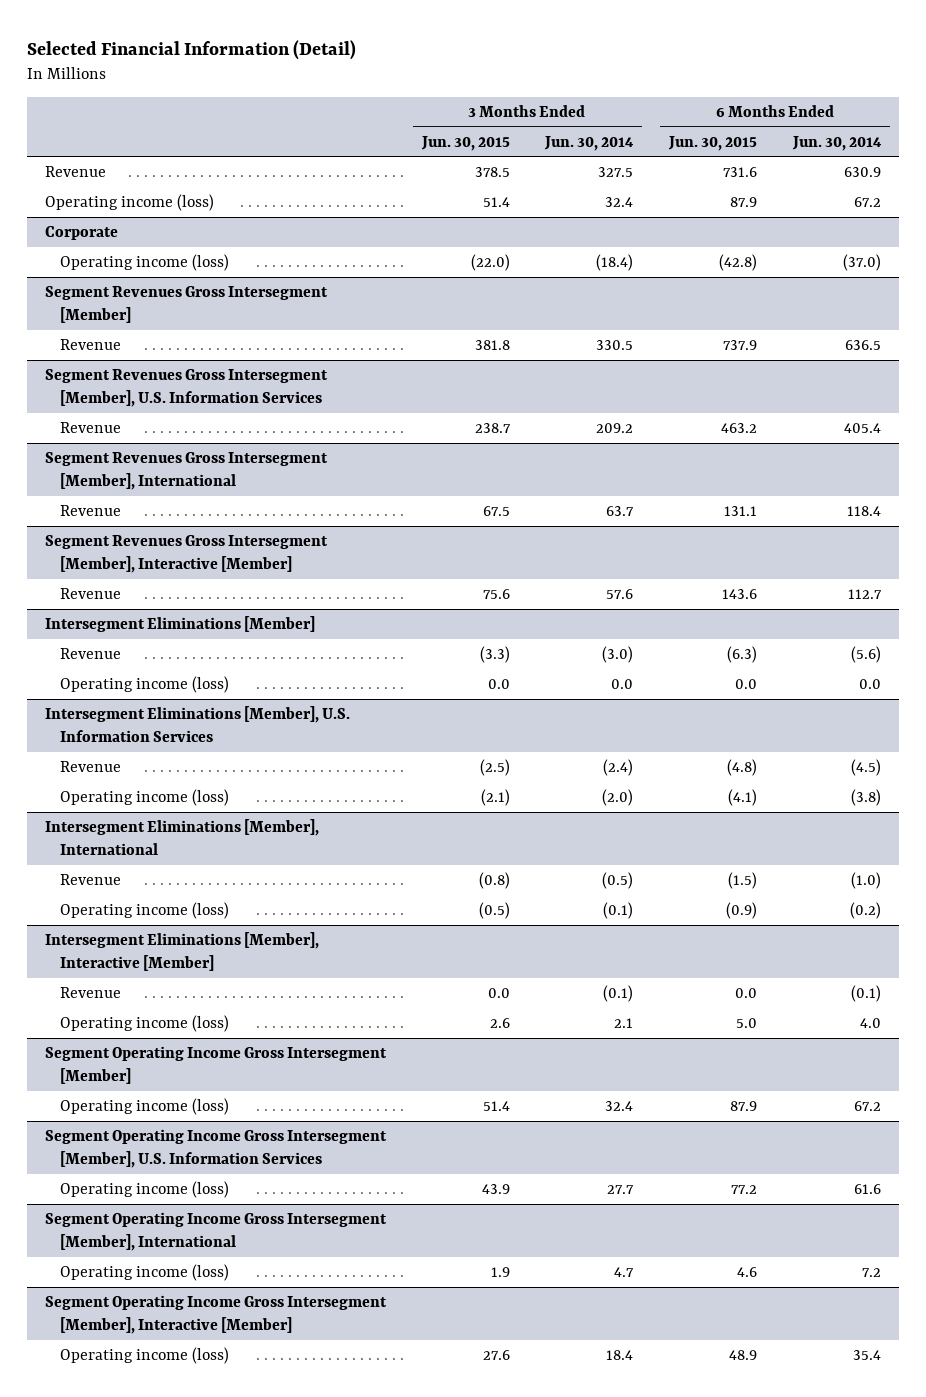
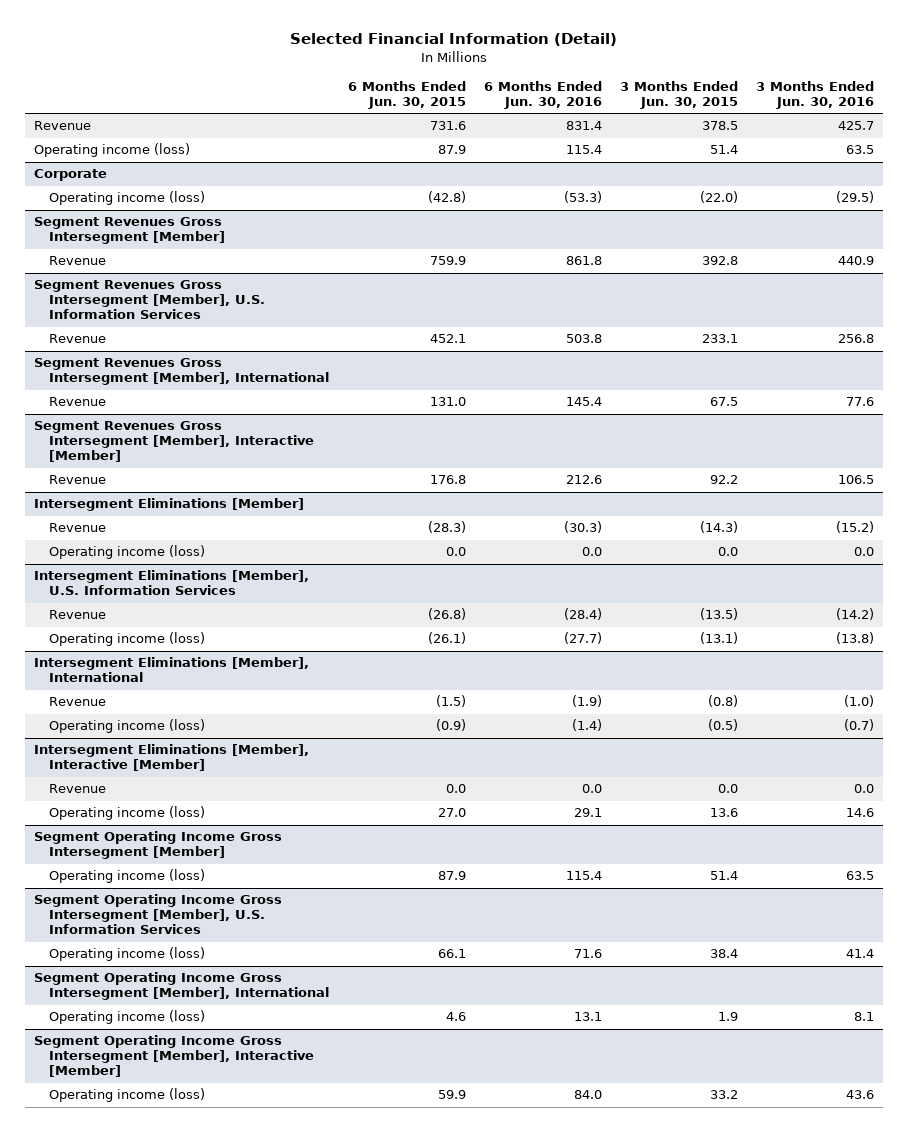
- | 3 Months Ended Jun. 30, 2015 | 3 Months Ended Jun. 30, 2014 | 6 Months Ended Jun. 30, 2015 | 6 Months Ended Jun. 30, 2014
+ | 6 Months Ended Jun. 30, 2015 | 6 Months Ended Jun. 30, 2016 | 3 Months Ended Jun. 30, 2015 | 3 Months Ended Jun. 30, 2016
@ Segment Revenues Gross Intersegment [Member]
- Revenue | 381.8 | 330.5 | 737.9 | 636.5
+ Revenue | 759.9 | 861.8 | 392.8 | 440.9
@ Segment Revenues Gross Intersegment [Member], U.S. Information Services
- Revenue | 238.7 | 209.2 | 463.2 | 405.4
+ Revenue | 452.1 | 503.8 | 233.1 | 256.8
@ Segment Revenues Gross Intersegment [Member], International
- Revenue | 67.5 | 63.7 | 131.1 | 118.4
+ Revenue | 131.0 | 145.4 | 67.5 | 77.6
@ Segment Revenues Gross Intersegment [Member], Interactive [Member]
- Revenue | 75.6 | 57.6 | 143.6 | 112.7
+ Revenue | 176.8 | 212.6 | 92.2 | 106.5
@ Intersegment Eliminations [Member]
- Revenue | (3.3) | (3.0) | (6.3) | (5.6)
+ Revenue | (28.3) | (30.3) | (14.3) | (15.2)
@ Intersegment Eliminations [Member], U.S. Information Services
- Revenue | (2.5) | (2.4) | (4.8) | (4.5)
- Operating income (loss) | (2.1) | (2.0) | (4.1) | (3.8)
+ Revenue | (26.8) | (28.4) | (13.5) | (14.2)
+ Operating income (loss) | (26.1) | (27.7) | (13.1) | (13.8)
@ Intersegment Eliminations [Member], Interactive [Member]
- Operating income (loss) | 2.6 | 2.1 | 5.0 | 4.0
+ Operating income (loss) | 27.0 | 29.1 | 13.6 | 14.6
@ Segment Operating Income Gross Intersegment [Member], U.S. Information Services
- Operating income (loss) | 43.9 | 27.7 | 77.2 | 61.6
+ Operating income (loss) | 66.1 | 71.6 | 38.4 | 41.4
@ Segment Operating Income Gross Intersegment [Member], Interactive [Member]
- Operating income (loss) | 27.6 | 18.4 | 48.9 | 35.4
+ Operating income (loss) | 59.9 | 84.0 | 33.2 | 43.6

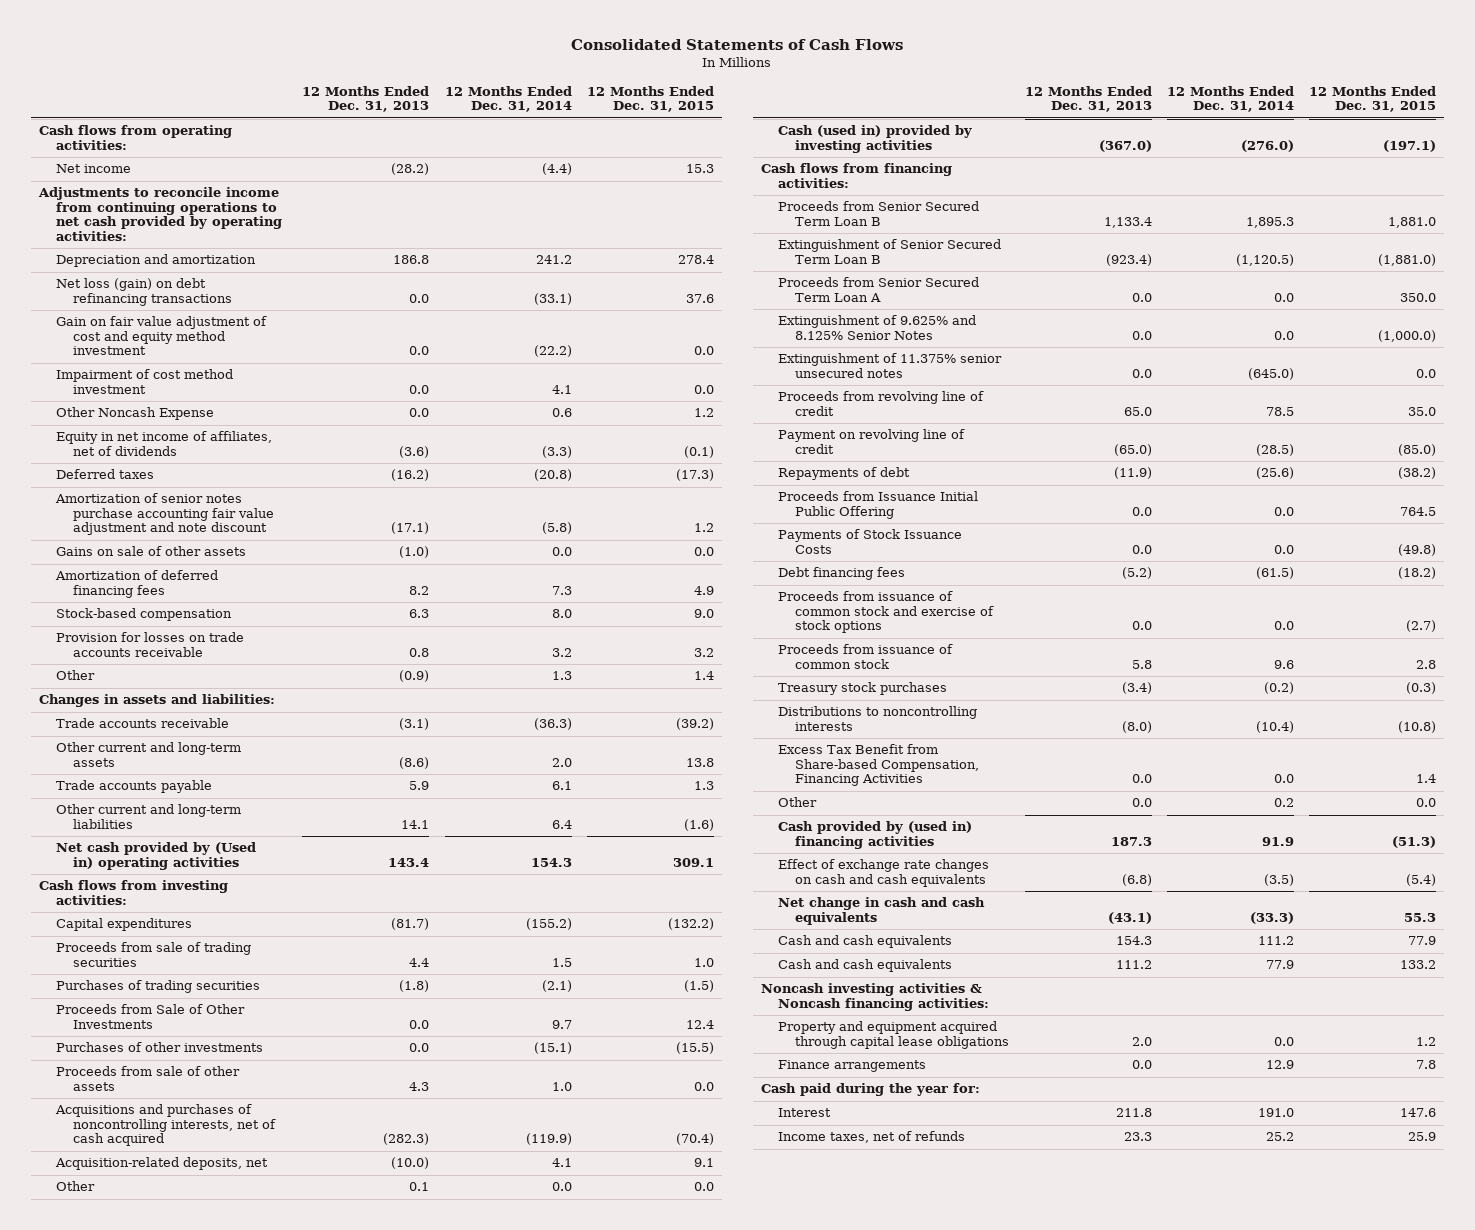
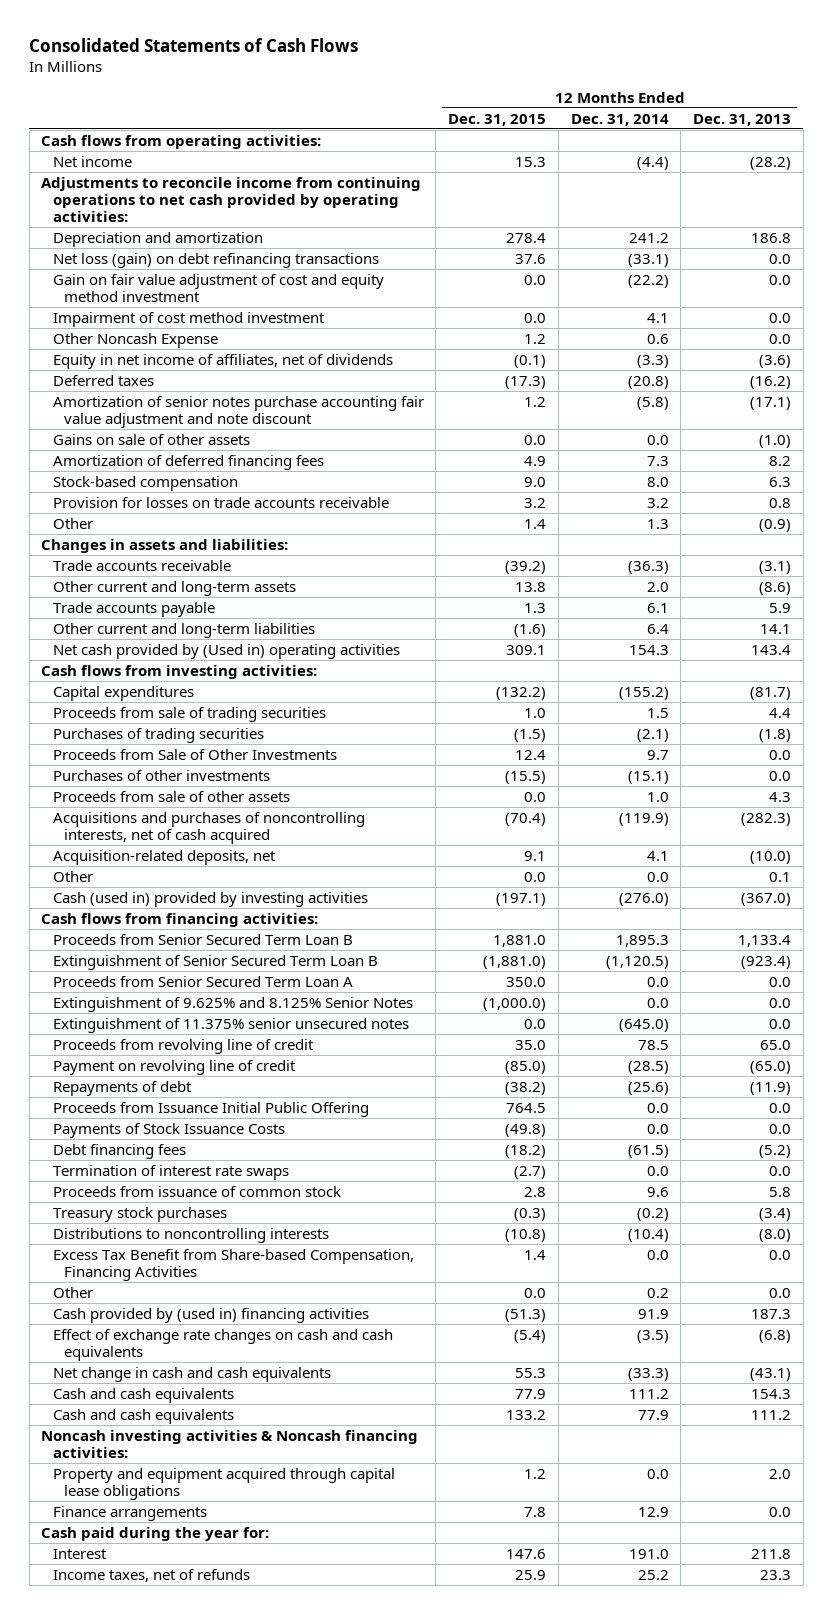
- | 12 Months Ended Dec. 31, 2013 | 12 Months Ended Dec. 31, 2014 | 12 Months Ended Dec. 31, 2015
+ | 12 Months Ended Dec. 31, 2015 | 12 Months Ended Dec. 31, 2014 | 12 Months Ended Dec. 31, 2013
- Proceeds from issuance of common stock and exercise of stock options | 0.0 | 0.0 | (2.7)
+ Termination of interest rate swaps | (2.7) | 0.0 | 0.0

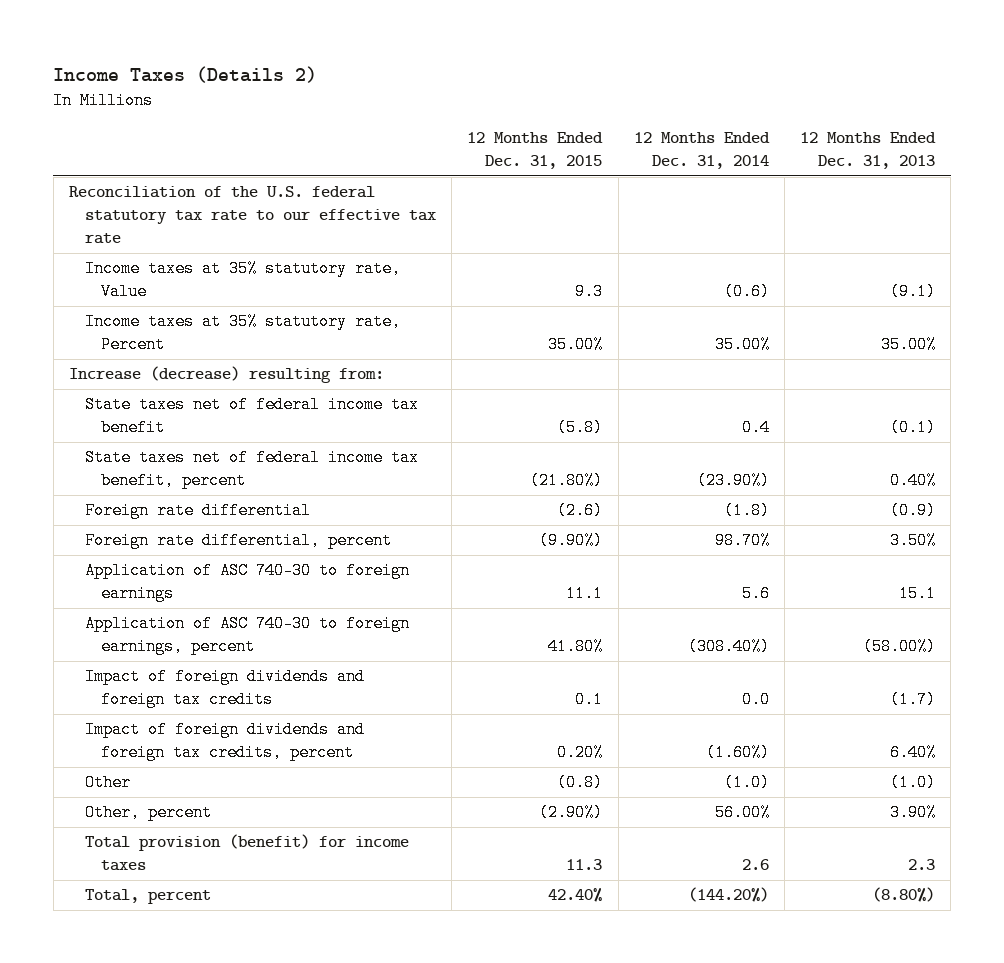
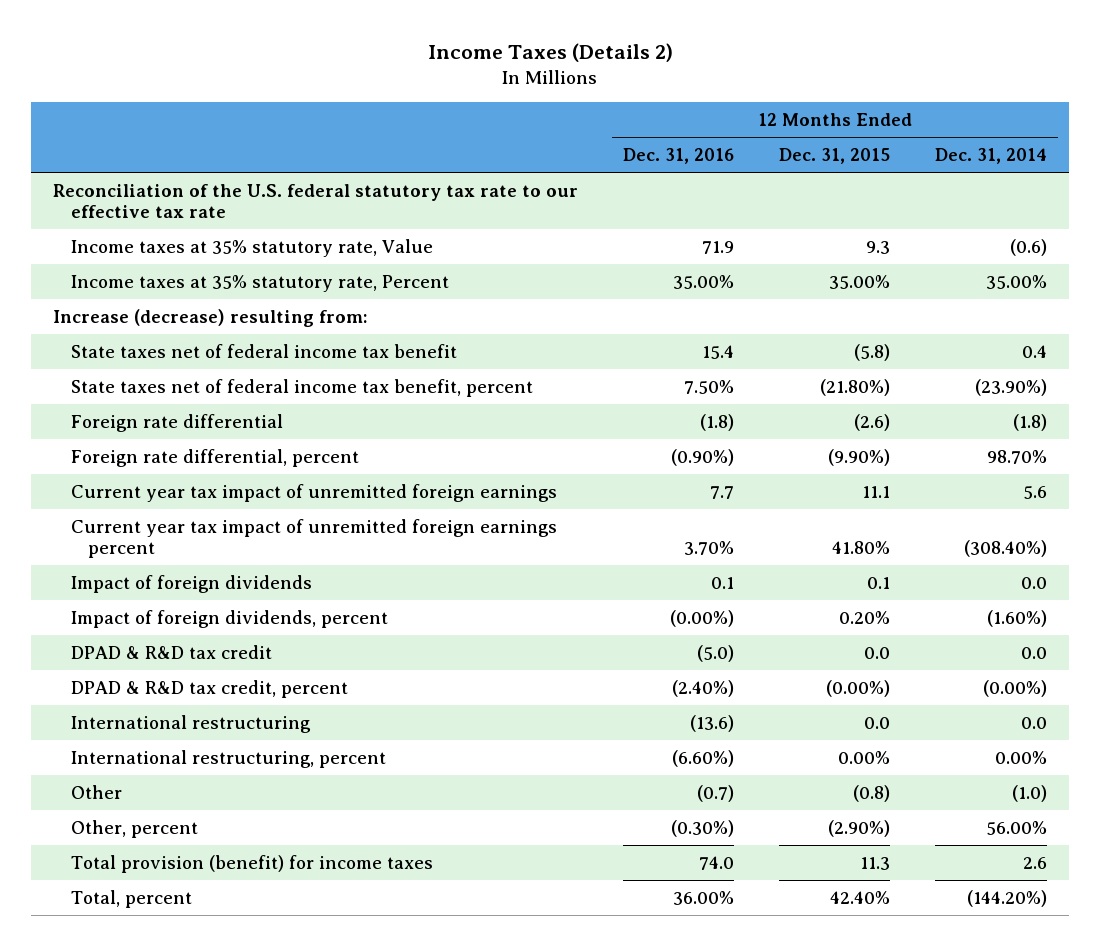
- | 12 Months Ended Dec. 31, 2015 | 12 Months Ended Dec. 31, 2014 | 12 Months Ended Dec. 31, 2013
+ | 12 Months Ended Dec. 31, 2016 | 12 Months Ended Dec. 31, 2015 | 12 Months Ended Dec. 31, 2014
- Application of ASC 740-30 to foreign earnings | 11.1 | 5.6 | 15.1
- Application of ASC 740-30 to foreign earnings, percent | 41.80% | (308.40%) | (58.00%)
- Impact of foreign dividends and foreign tax credits | 0.1 | 0.0 | (1.7)
- Impact of foreign dividends and foreign tax credits, percent | 0.20% | (1.60%) | 6.40%
+ Current year tax impact of unremitted foreign earnings | 7.7 | 11.1 | 5.6
+ Current year tax impact of unremitted foreign earnings percent | 3.70% | 41.80% | (308.40%)
+ Impact of foreign dividends | 0.1 | 0.1 | 0.0
+ Impact of foreign dividends, percent | (0.00%) | 0.20% | (1.60%)
+ DPAD & R&D tax credit | (5.0) | 0.0 | 0.0
+ DPAD & R&D tax credit, percent | (2.40%) | (0.00%) | (0.00%)
+ International restructuring | (13.6) | 0.0 | 0.0
+ International restructuring, percent | (6.60%) | 0.00% | 0.00%

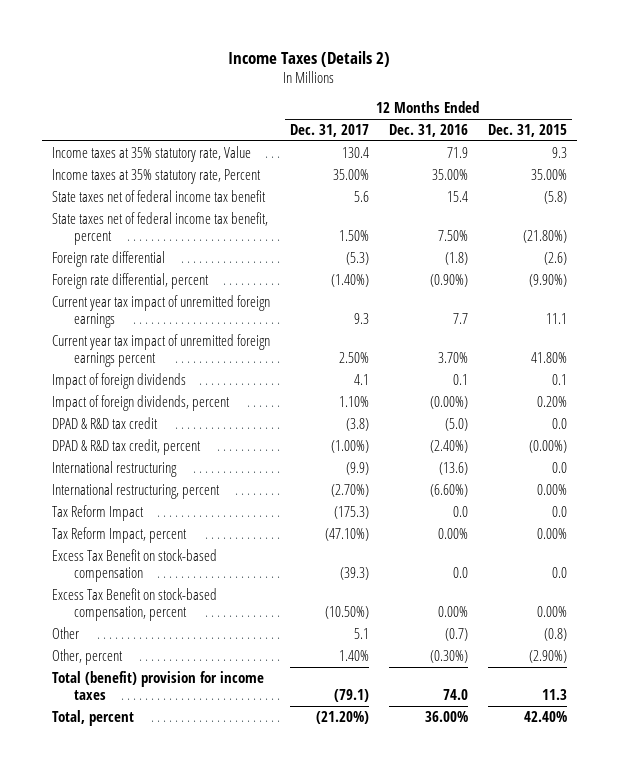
- | 12 Months Ended Dec. 31, 2016 | 12 Months Ended Dec. 31, 2015 | 12 Months Ended Dec. 31, 2014
+ | 12 Months Ended Dec. 31, 2017 | 12 Months Ended Dec. 31, 2016 | 12 Months Ended Dec. 31, 2015
- Reconciliation of the U.S. federal statutory tax rate to our effective tax rate
- Increase (decrease) resulting from:
+ Tax Reform Impact | (175.3) | 0.0 | 0.0
+ Tax Reform Impact, percent | (47.10%) | 0.00% | 0.00%
+ Excess Tax Benefit on stock-based compensation | (39.3) | 0.0 | 0.0
+ Excess Tax Benefit on stock-based compensation, percent | (10.50%) | 0.00% | 0.00%
- Total provision (benefit) for income taxes | 74.0 | 11.3 | 2.6
+ Total (benefit) provision for income taxes | (79.1) | 74.0 | 11.3

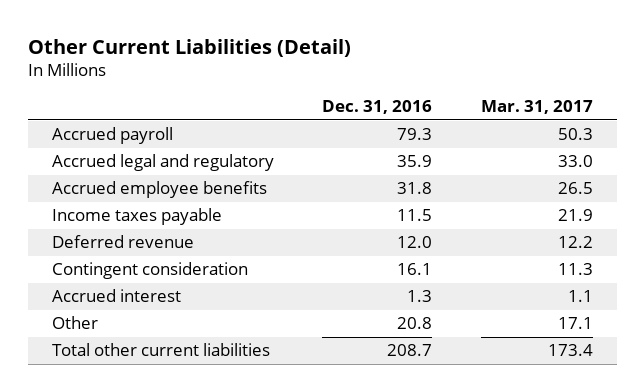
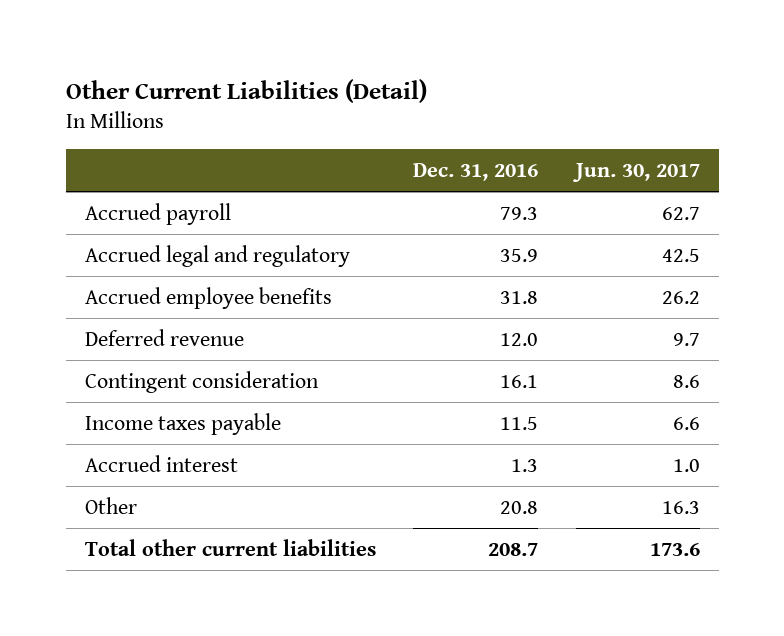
- | Dec. 31, 2016 | Mar. 31, 2017
+ | Dec. 31, 2016 | Jun. 30, 2017
moved down: Income taxes payable | 11.5 | 6.6

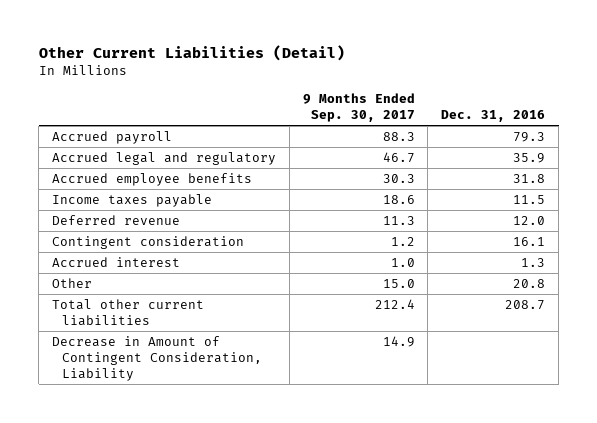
- | Dec. 31, 2016 | Jun. 30, 2017
+ | 9 Months Ended Sep. 30, 2017 | Dec. 31, 2016
moved up: Income taxes payable | 18.6 | 11.5
+ Decrease in Amount of Contingent Consideration, Liability | 14.9 |

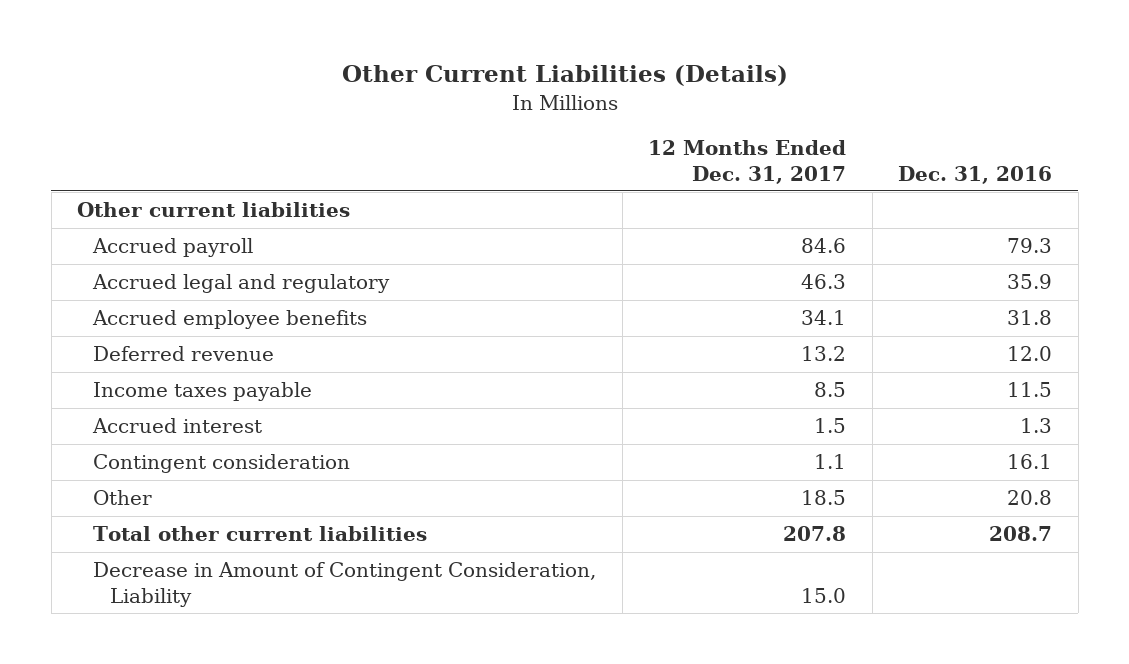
- Other Current Liabilities (Detail)
+ Other Current Liabilities (Details)
- | 9 Months Ended Sep. 30, 2017 | Dec. 31, 2016
+ | 12 Months Ended Dec. 31, 2017 | Dec. 31, 2016
+ Other current liabilities
moved down: Income taxes payable | 8.5 | 11.5
moved down: Contingent consideration | 1.1 | 16.1

